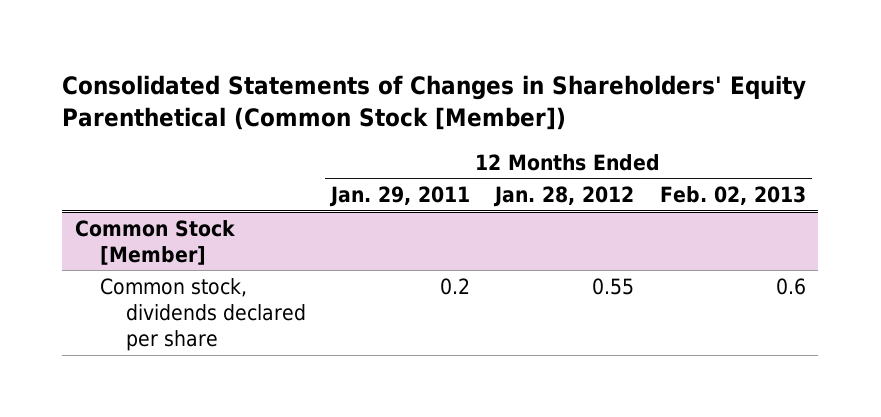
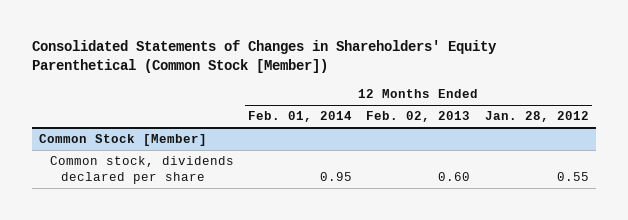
- | 12 Months Ended Jan. 29, 2011 | 12 Months Ended Jan. 28, 2012 | 12 Months Ended Feb. 02, 2013
+ | 12 Months Ended Feb. 01, 2014 | 12 Months Ended Feb. 02, 2013 | 12 Months Ended Jan. 28, 2012
@ Common Stock [Member]
- Common stock, dividends declared per share | 0.2 | 0.55 | 0.6
+ Common stock, dividends declared per share | 0.95 | 0.60 | 0.55

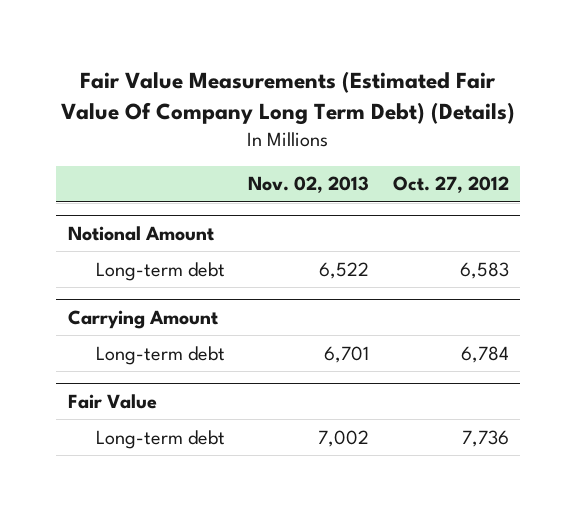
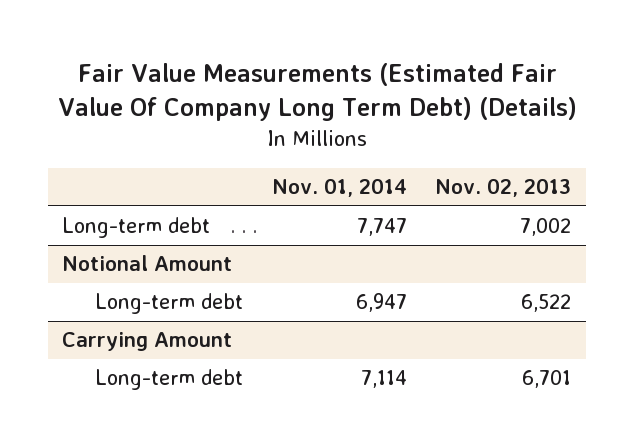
- | Nov. 02, 2013 | Oct. 27, 2012
+ | Nov. 01, 2014 | Nov. 02, 2013
+ Long-term debt | 7,747 | 7,002
- Fair Value
- Long-term debt | 7,002 | 7,736

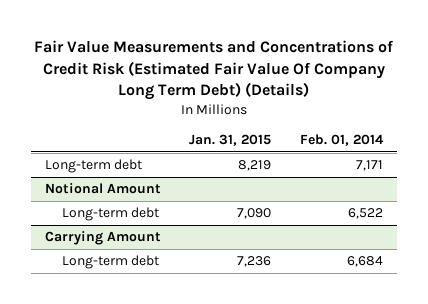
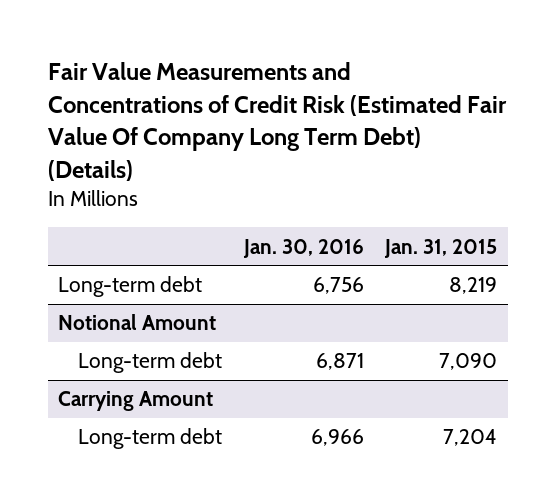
- | Jan. 31, 2015 | Feb. 01, 2014
+ | Jan. 30, 2016 | Jan. 31, 2015
@ Carrying Amount
- Long-term debt | 7,236 | 6,684
+ Long-term debt | 6,966 | 7,204

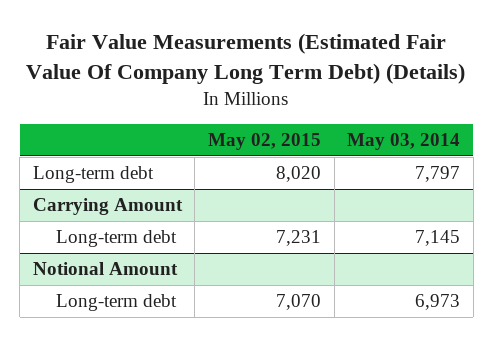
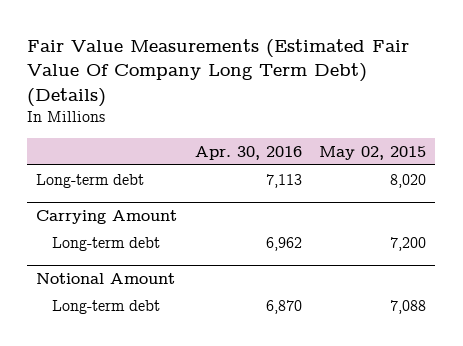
- | May 02, 2015 | May 03, 2014
+ | Apr. 30, 2016 | May 02, 2015
@ Carrying Amount
- Long-term debt | 7,231 | 7,145
+ Long-term debt | 6,962 | 7,200
@ Notional Amount
- Long-term debt | 7,070 | 6,973
+ Long-term debt | 6,870 | 7,088

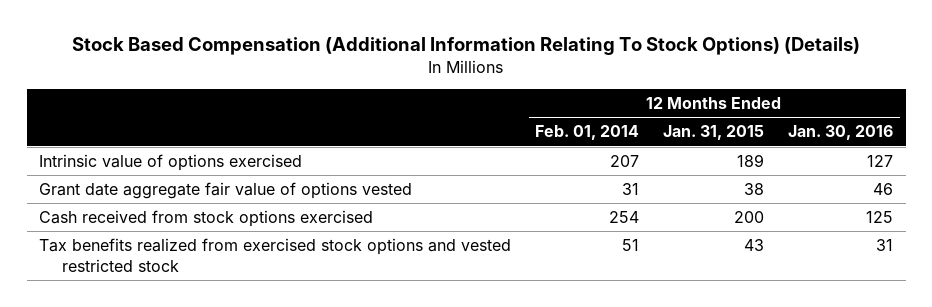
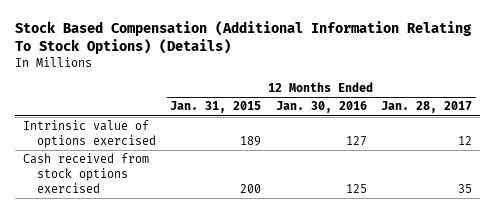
- | 12 Months Ended Feb. 01, 2014 | 12 Months Ended Jan. 31, 2015 | 12 Months Ended Jan. 30, 2016
+ | 12 Months Ended Jan. 31, 2015 | 12 Months Ended Jan. 30, 2016 | 12 Months Ended Jan. 28, 2017
- Grant date aggregate fair value of options vested | 31 | 38 | 46
- Tax benefits realized from exercised stock options and vested restricted stock | 51 | 43 | 31

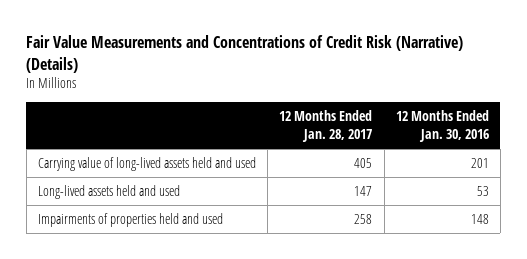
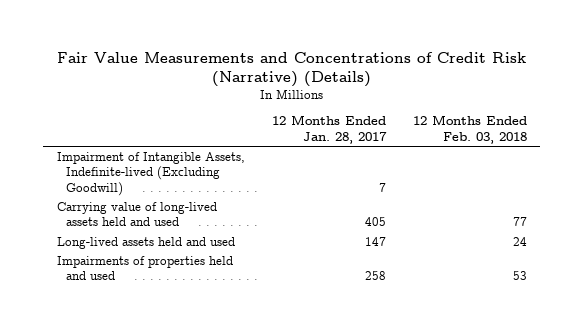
- | 12 Months Ended Jan. 28, 2017 | 12 Months Ended Jan. 30, 2016
+ | 12 Months Ended Jan. 28, 2017 | 12 Months Ended Feb. 03, 2018
+ Impairment of Intangible Assets, Indefinite-lived (Excluding Goodwill) | 7 |

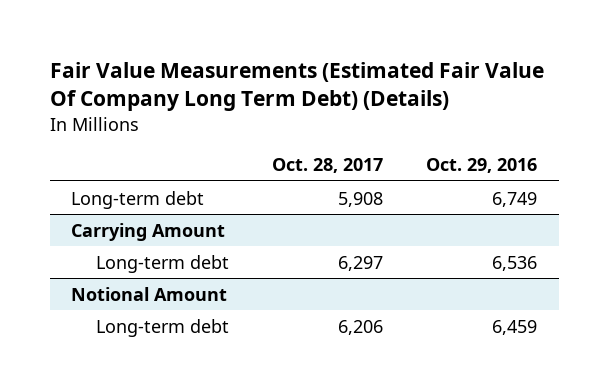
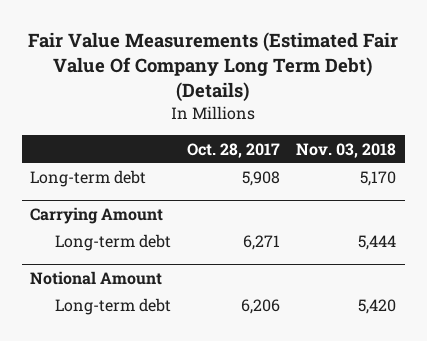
- | Oct. 28, 2017 | Oct. 29, 2016
+ | Oct. 28, 2017 | Nov. 03, 2018
@ Carrying Amount
- Long-term debt | 6,297 | 6,536
+ Long-term debt | 6,271 | 5,444

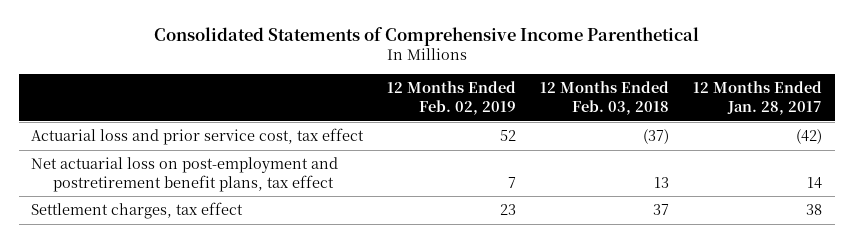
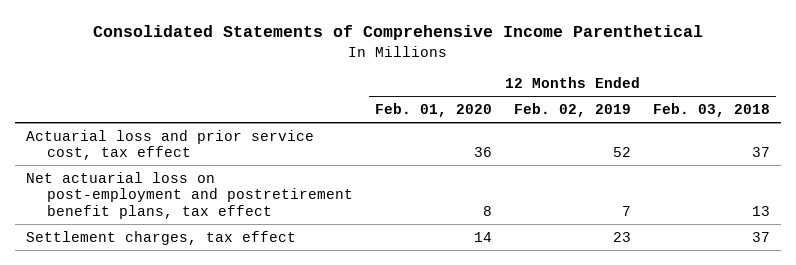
- | 12 Months Ended Feb. 02, 2019 | 12 Months Ended Feb. 03, 2018 | 12 Months Ended Jan. 28, 2017
+ | 12 Months Ended Feb. 01, 2020 | 12 Months Ended Feb. 02, 2019 | 12 Months Ended Feb. 03, 2018
- Actuarial loss and prior service cost, tax effect | 52 | (37) | (42)
+ Actuarial loss and prior service cost, tax effect | 36 | 52 | 37

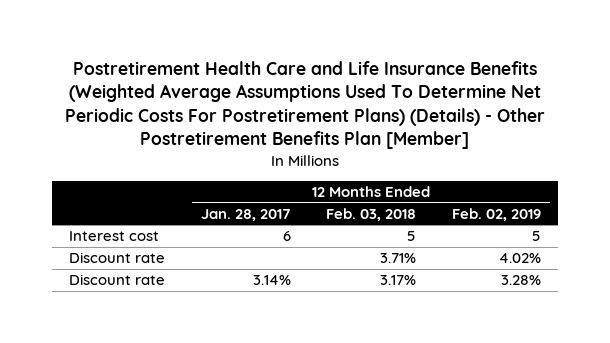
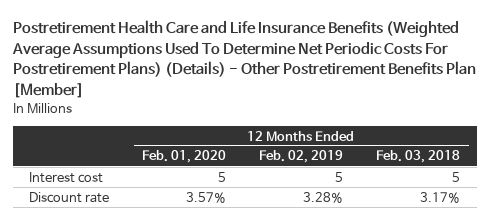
- | 12 Months Ended Jan. 28, 2017 | 12 Months Ended Feb. 03, 2018 | 12 Months Ended Feb. 02, 2019
+ | 12 Months Ended Feb. 01, 2020 | 12 Months Ended Feb. 02, 2019 | 12 Months Ended Feb. 03, 2018
- Discount rate | | 3.71% | 4.02%

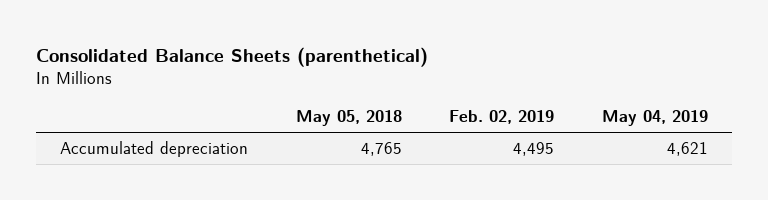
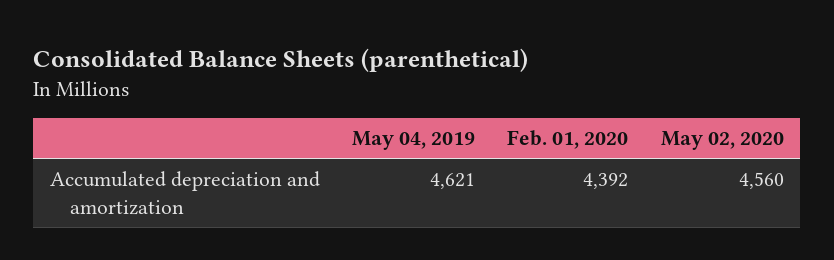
- | May 05, 2018 | Feb. 02, 2019 | May 04, 2019
+ | May 04, 2019 | Feb. 01, 2020 | May 02, 2020
- Accumulated depreciation | 4,765 | 4,495 | 4,621
+ Accumulated depreciation and amortization | 4,621 | 4,392 | 4,560

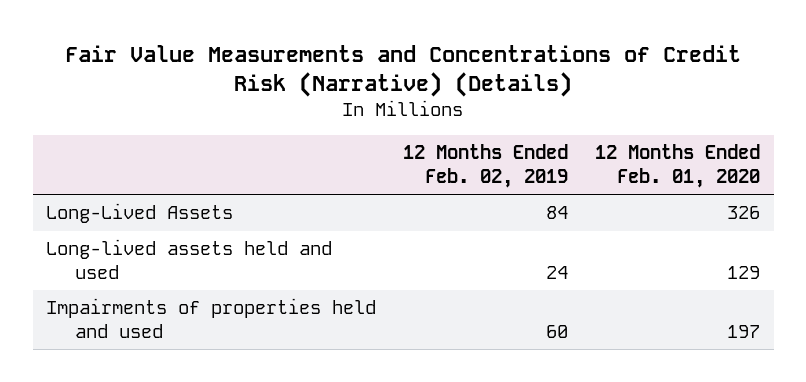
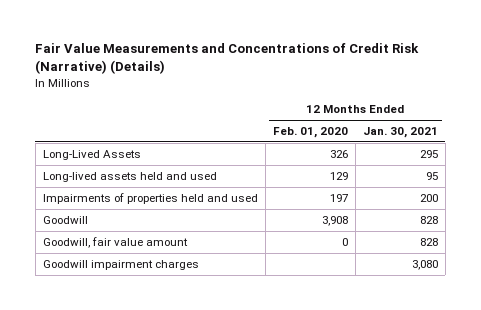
- | 12 Months Ended Feb. 02, 2019 | 12 Months Ended Feb. 01, 2020
+ | 12 Months Ended Feb. 01, 2020 | 12 Months Ended Jan. 30, 2021
+ Goodwill | 3,908 | 828
+ Goodwill, fair value amount | 0 | 828
+ Goodwill impairment charges | | 3,080

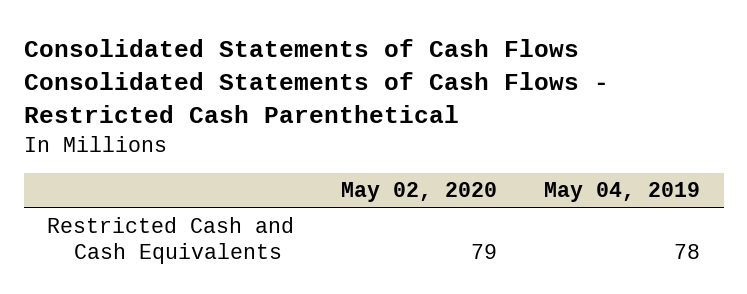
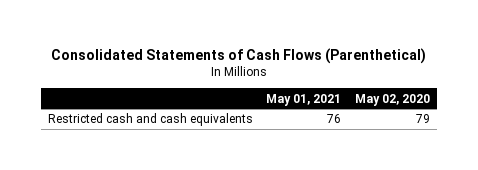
- Consolidated Statements of Cash Flows Consolidated Statements of Cash Flows - Restricted Cash Parenthetical
+ Consolidated Statements of Cash Flows (Parenthetical)
- | May 02, 2020 | May 04, 2019
+ | May 01, 2021 | May 02, 2020
- Restricted Cash and Cash Equivalents | 79 | 78
+ Restricted cash and cash equivalents | 76 | 79

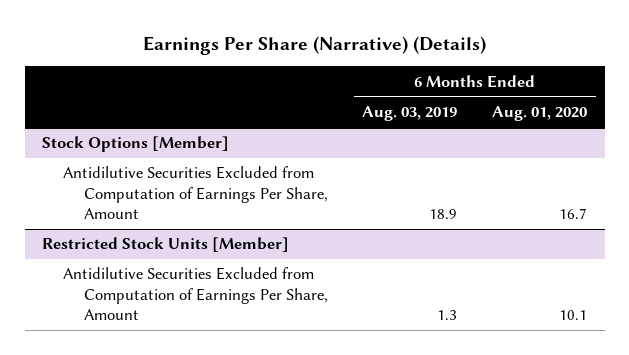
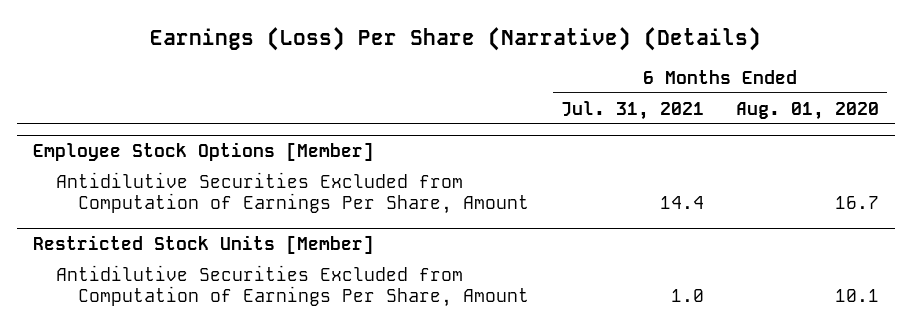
- Earnings Per Share (Narrative) (Details)
+ Earnings (Loss) Per Share (Narrative) (Details)
- | 6 Months Ended Aug. 03, 2019 | 6 Months Ended Aug. 01, 2020
+ | 6 Months Ended Jul. 31, 2021 | 6 Months Ended Aug. 01, 2020
- Stock Options [Member]
+ Employee Stock Options [Member]

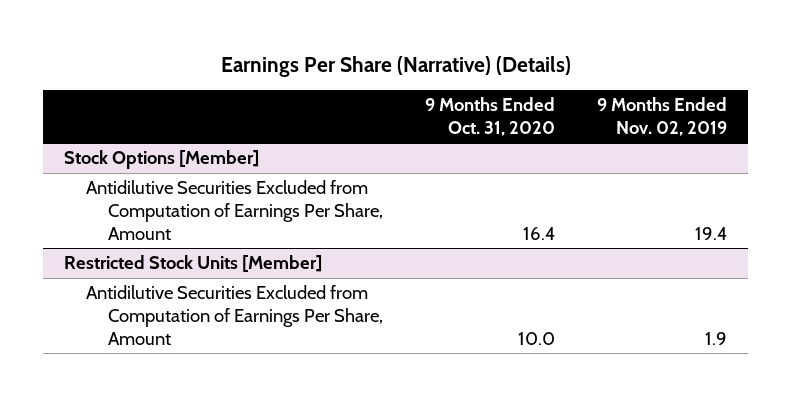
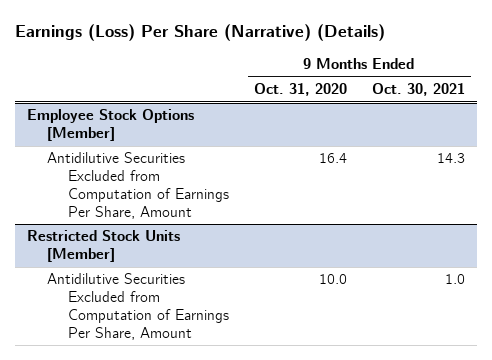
- Earnings Per Share (Narrative) (Details)
+ Earnings (Loss) Per Share (Narrative) (Details)
- | 9 Months Ended Oct. 31, 2020 | 9 Months Ended Nov. 02, 2019
+ | 9 Months Ended Oct. 31, 2020 | 9 Months Ended Oct. 30, 2021
- Stock Options [Member]
+ Employee Stock Options [Member]

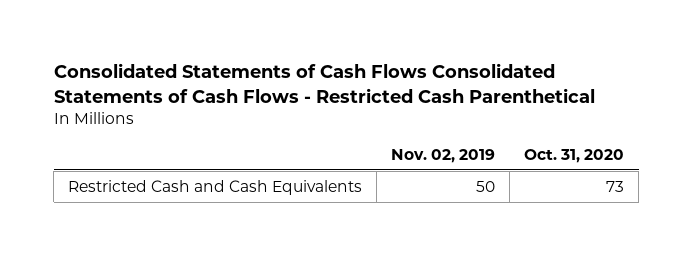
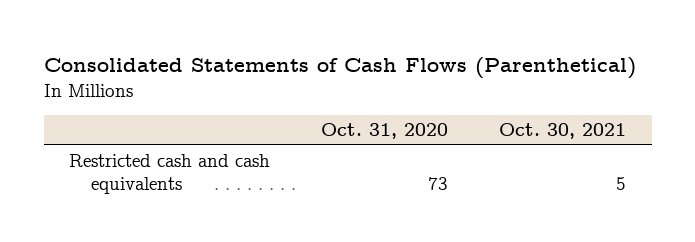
- Consolidated Statements of Cash Flows Consolidated Statements of Cash Flows - Restricted Cash Parenthetical
+ Consolidated Statements of Cash Flows (Parenthetical)
- | Nov. 02, 2019 | Oct. 31, 2020
+ | Oct. 31, 2020 | Oct. 30, 2021
- Restricted Cash and Cash Equivalents | 50 | 73
+ Restricted cash and cash equivalents | 73 | 5

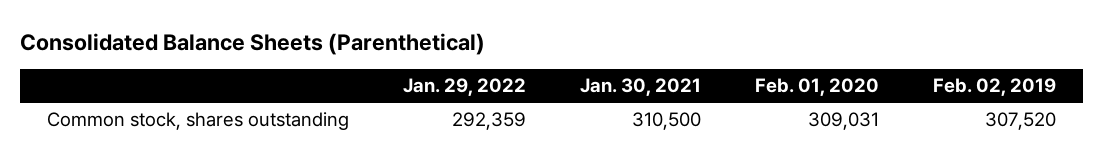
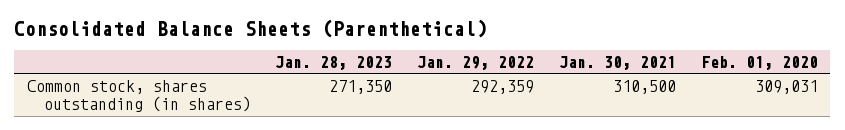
- | Jan. 29, 2022 | Jan. 30, 2021 | Feb. 01, 2020 | Feb. 02, 2019
+ | Jan. 28, 2023 | Jan. 29, 2022 | Jan. 30, 2021 | Feb. 01, 2020
- Common stock, shares outstanding | 292,359 | 310,500 | 309,031 | 307,520
+ Common stock, shares outstanding (in shares) | 271,350 | 292,359 | 310,500 | 309,031

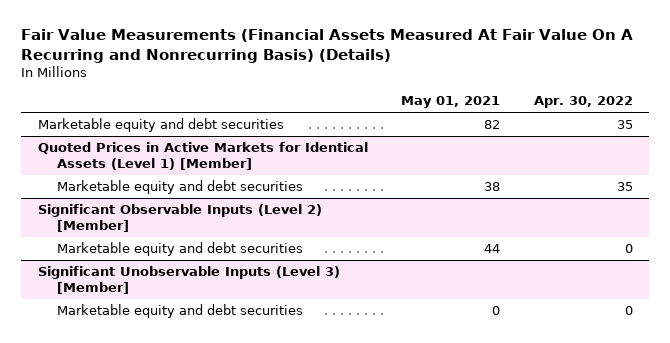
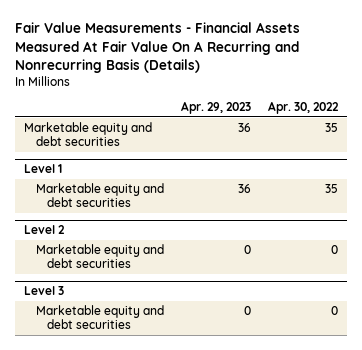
- Fair Value Measurements (Financial Assets Measured At Fair Value On A Recurring and Nonrecurring Basis) (Details)
+ Fair Value Measurements - Financial Assets Measured At Fair Value On A Recurring and Nonrecurring Basis (Details)
- | May 01, 2021 | Apr. 30, 2022
+ | Apr. 29, 2023 | Apr. 30, 2022
- Quoted Prices in Active Markets for Identical Assets (Level 1) [Member]
+ Level 1
- Significant Observable Inputs (Level 2) [Member]
+ Level 2
- Significant Unobservable Inputs (Level 3) [Member]
+ Level 3

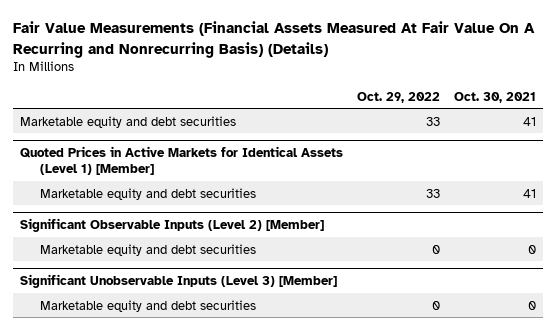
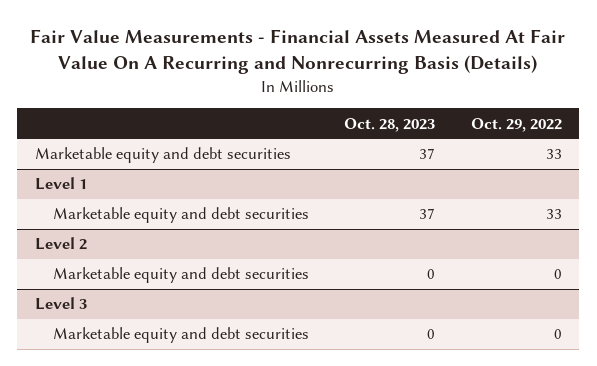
- Fair Value Measurements (Financial Assets Measured At Fair Value On A Recurring and Nonrecurring Basis) (Details)
+ Fair Value Measurements - Financial Assets Measured At Fair Value On A Recurring and Nonrecurring Basis (Details)
- | Oct. 29, 2022 | Oct. 30, 2021
+ | Oct. 28, 2023 | Oct. 29, 2022
- Quoted Prices in Active Markets for Identical Assets (Level 1) [Member]
+ Level 1
- Significant Observable Inputs (Level 2) [Member]
+ Level 2
- Significant Unobservable Inputs (Level 3) [Member]
+ Level 3

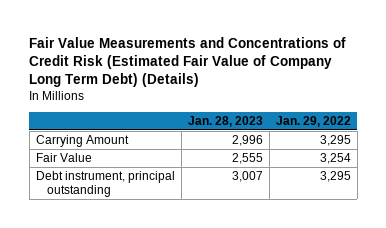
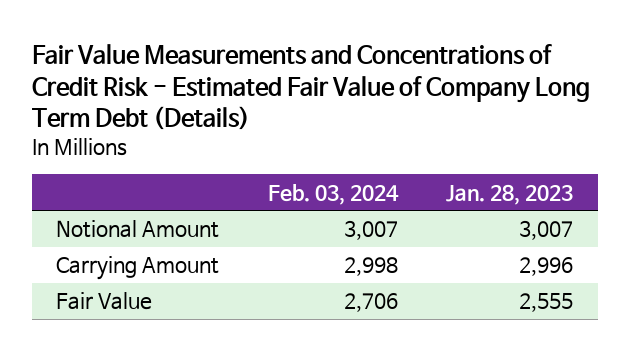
- Fair Value Measurements and Concentrations of Credit Risk (Estimated Fair Value of Company Long Term Debt) (Details)
+ Fair Value Measurements and Concentrations of Credit Risk - Estimated Fair Value of Company Long Term Debt (Details)
- | Jan. 28, 2023 | Jan. 29, 2022
+ | Feb. 03, 2024 | Jan. 28, 2023
+ Notional Amount | 3,007 | 3,007
- Debt instrument, principal outstanding | 3,007 | 3,295

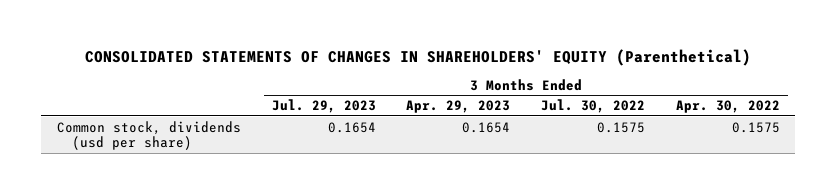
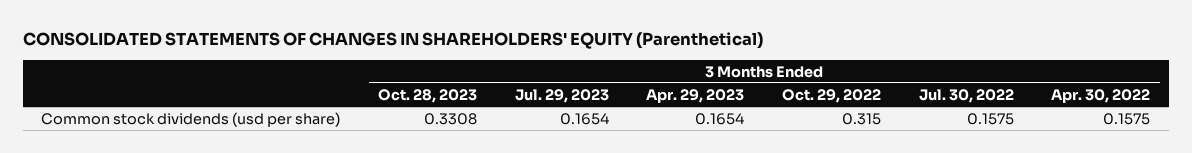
- | 3 Months Ended Jul. 29, 2023 | 3 Months Ended Apr. 29, 2023 | 3 Months Ended Jul. 30, 2022 | 3 Months Ended Apr. 30, 2022
+ | 3 Months Ended Oct. 28, 2023 | 3 Months Ended Jul. 29, 2023 | 3 Months Ended Apr. 29, 2023 | 3 Months Ended Oct. 29, 2022 | 3 Months Ended Jul. 30, 2022 | 3 Months Ended Apr. 30, 2022
- Common stock, dividends (usd per share) | 0.1654 | 0.1654 | 0.1575 | 0.1575
+ Common stock dividends (usd per share) | 0.3308 | 0.1654 | 0.1654 | 0.315 | 0.1575 | 0.1575

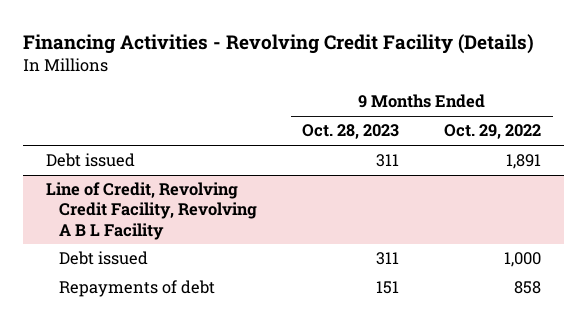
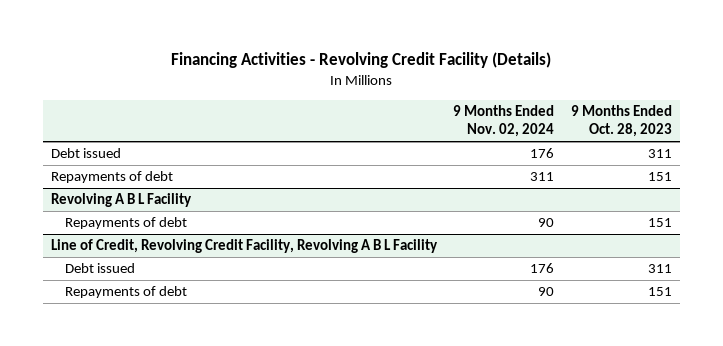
- | 9 Months Ended Oct. 28, 2023 | 9 Months Ended Oct. 29, 2022
+ | 9 Months Ended Nov. 02, 2024 | 9 Months Ended Oct. 28, 2023
+ Repayments of debt | 311 | 151
+ Revolving A B L Facility
+ Repayments of debt | 90 | 151

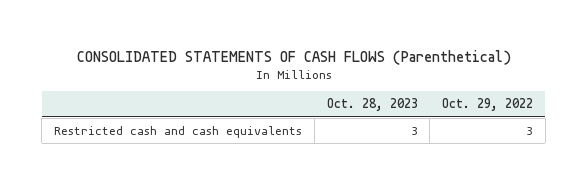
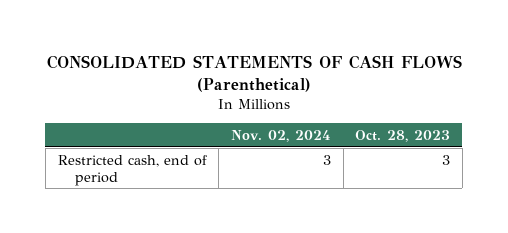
- | Oct. 28, 2023 | Oct. 29, 2022
+ | Nov. 02, 2024 | Oct. 28, 2023
- Restricted cash and cash equivalents | 3 | 3
+ Restricted cash, end of period | 3 | 3

